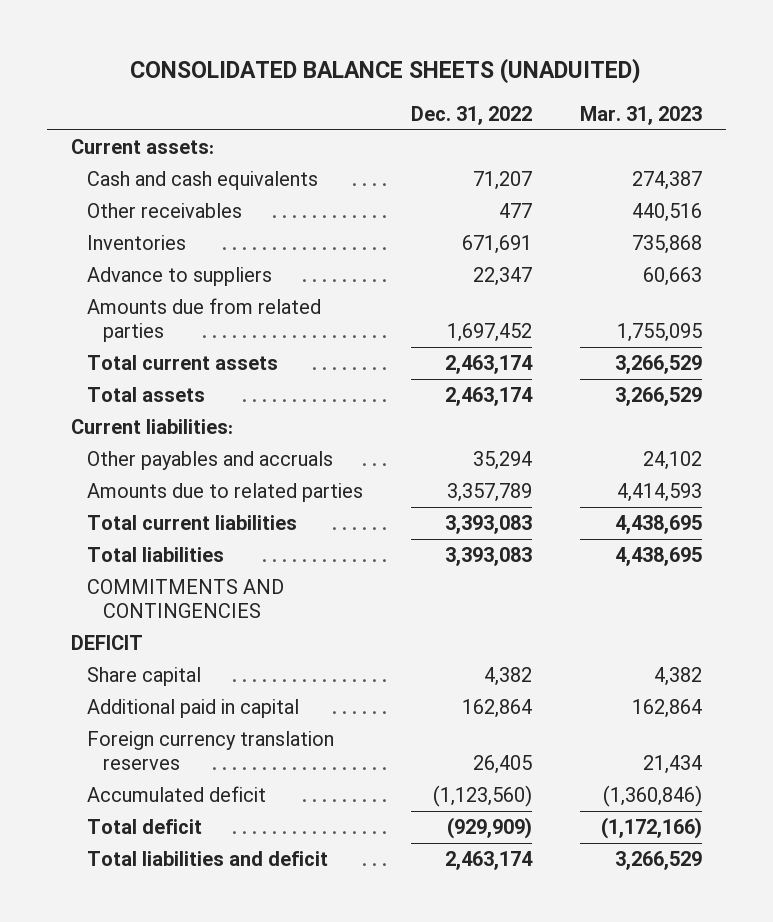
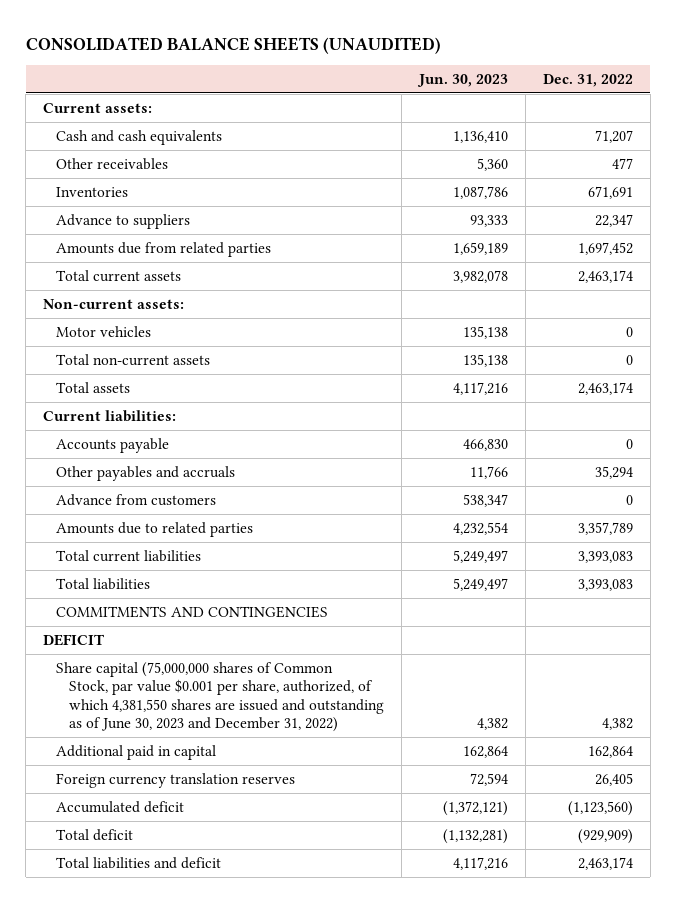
- CONSOLIDATED BALANCE SHEETS (UNADUITED)
+ CONSOLIDATED BALANCE SHEETS (UNAUDITED)
- | Dec. 31, 2022 | Mar. 31, 2023
+ | Jun. 30, 2023 | Dec. 31, 2022
+ Non-current assets:
+ Motor vehicles | 135,138 | 0
+ Total non-current assets | 135,138 | 0
+ Accounts payable | 466,830 | 0
+ Advance from customers | 538,347 | 0
- Share capital | 4,382 | 4,382
+ Share capital (75,000,000 shares of Common Stock, par value $0.001 per share, authorized, of which 4,381,550 shares are issued and outstanding as of June 30, 2023 and December 31, 2022) | 4,382 | 4,382

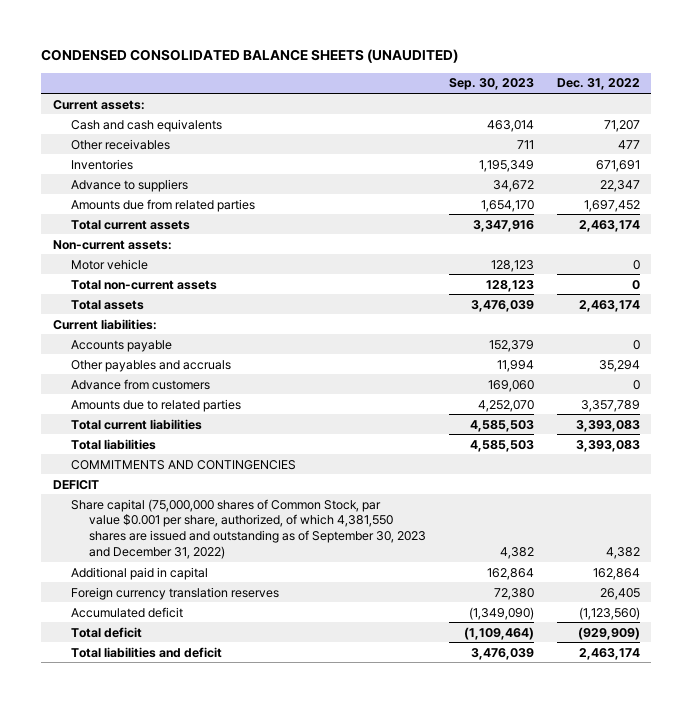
- CONSOLIDATED BALANCE SHEETS (UNAUDITED)
+ CONDENSED CONSOLIDATED BALANCE SHEETS (UNAUDITED)
- | Jun. 30, 2023 | Dec. 31, 2022
+ | Sep. 30, 2023 | Dec. 31, 2022
- Motor vehicles | 135,138 | 0
+ Motor vehicle | 128,123 | 0
- Share capital (75,000,000 shares of Common Stock, par value $0.001 per share, authorized, of which 4,381,550 shares are issued and outstanding as of June 30, 2023 and December 31, 2022) | 4,382 | 4,382
+ Share capital (75,000,000 shares of Common Stock, par value $0.001 per share, authorized, of which 4,381,550 shares are issued and outstanding as of September 30, 2023 and December 31, 2022) | 4,382 | 4,382

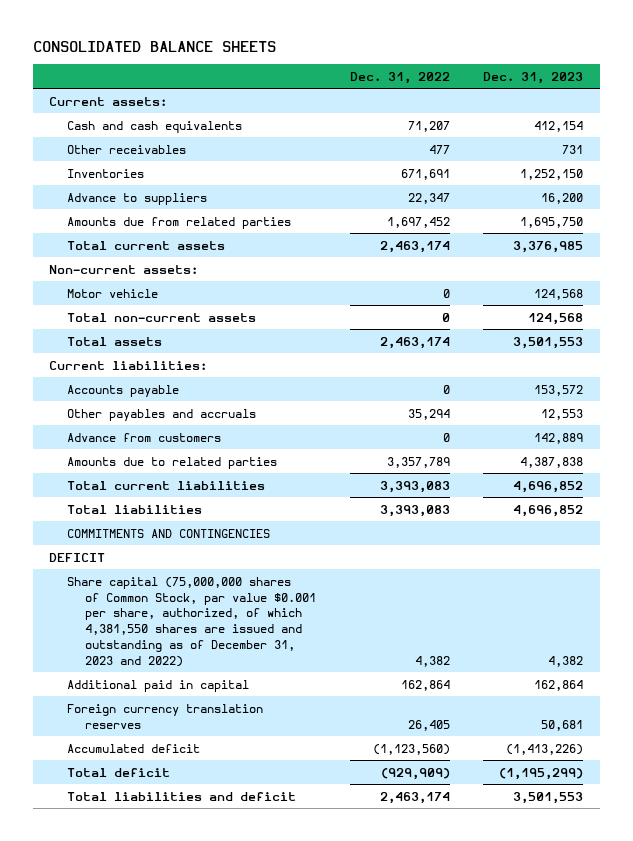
- CONDENSED CONSOLIDATED BALANCE SHEETS (UNAUDITED)
+ CONSOLIDATED BALANCE SHEETS
- | Sep. 30, 2023 | Dec. 31, 2022
+ | Dec. 31, 2022 | Dec. 31, 2023
- Share capital (75,000,000 shares of Common Stock, par value $0.001 per share, authorized, of which 4,381,550 shares are issued and outstanding as of September 30, 2023 and December 31, 2022) | 4,382 | 4,382
+ Share capital (75,000,000 shares of Common Stock, par value $0.001 per share, authorized, of which 4,381,550 shares are issued and outstanding as of December 31, 2023 and 2022) | 4,382 | 4,382

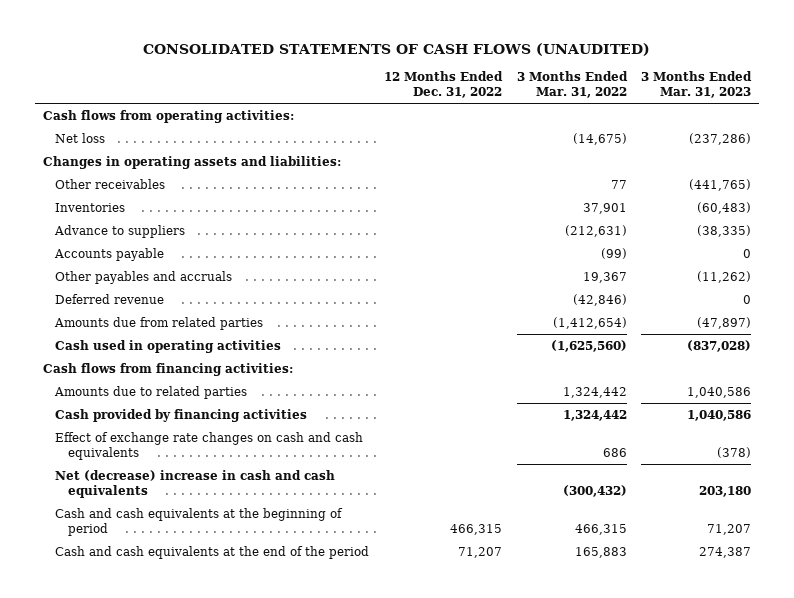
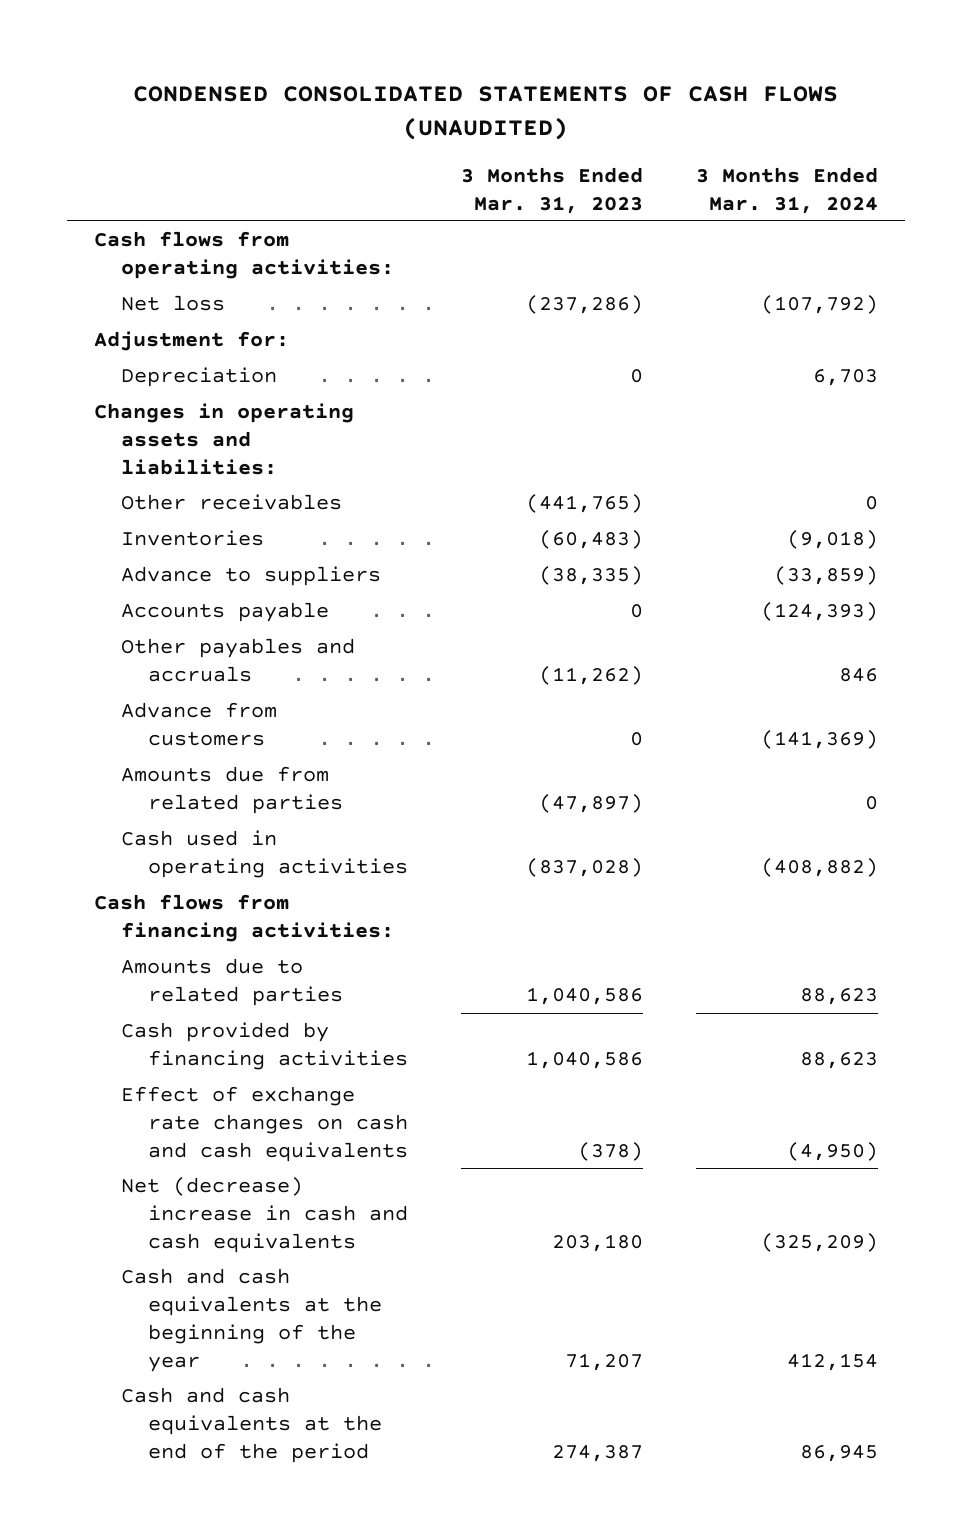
- CONSOLIDATED STATEMENTS OF CASH FLOWS (UNAUDITED)
+ CONDENSED CONSOLIDATED STATEMENTS OF CASH FLOWS (UNAUDITED)
- | 12 Months Ended Dec. 31, 2022 | 3 Months Ended Mar. 31, 2022 | 3 Months Ended Mar. 31, 2023
+ | 3 Months Ended Mar. 31, 2023 | 3 Months Ended Mar. 31, 2024
+ Adjustment for:
+ Depreciation | 0 | 6,703
- Deferred revenue | | (42,846) | 0
+ Advance from customers | 0 | (141,369)
- Cash and cash equivalents at the beginning of period | 466,315 | 466,315 | 71,207
+ Cash and cash equivalents at the beginning of the year | 71,207 | 412,154

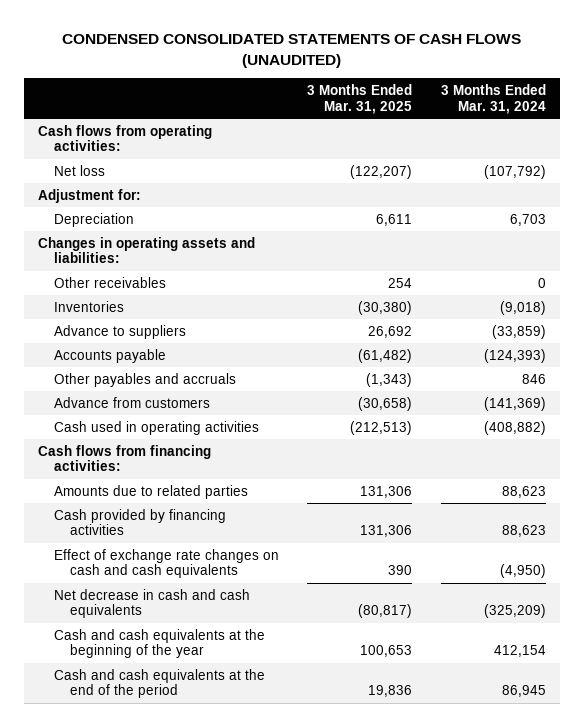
- | 3 Months Ended Mar. 31, 2023 | 3 Months Ended Mar. 31, 2024
+ | 3 Months Ended Mar. 31, 2025 | 3 Months Ended Mar. 31, 2024
- Amounts due from related parties | (47,897) | 0
- Net (decrease) increase in cash and cash equivalents | 203,180 | (325,209)
+ Net decrease in cash and cash equivalents | (80,817) | (325,209)

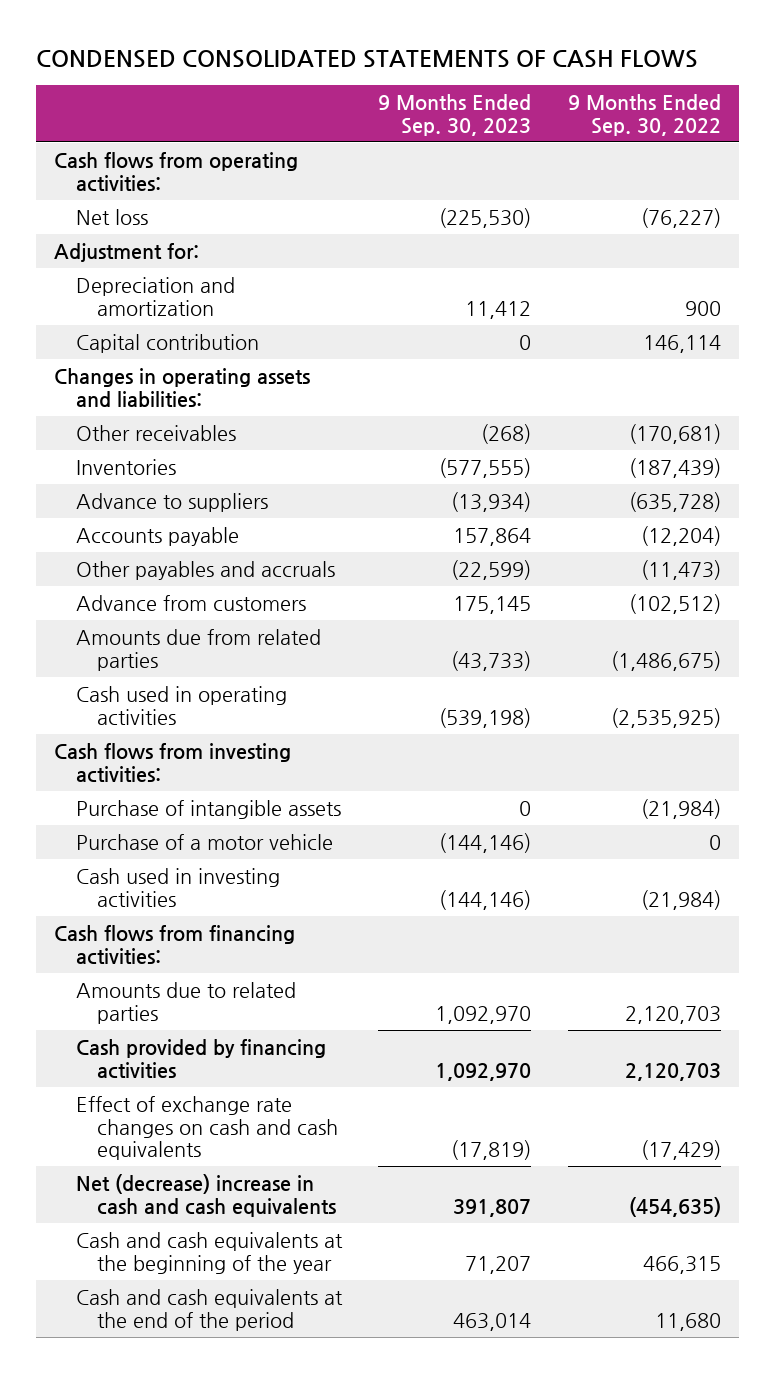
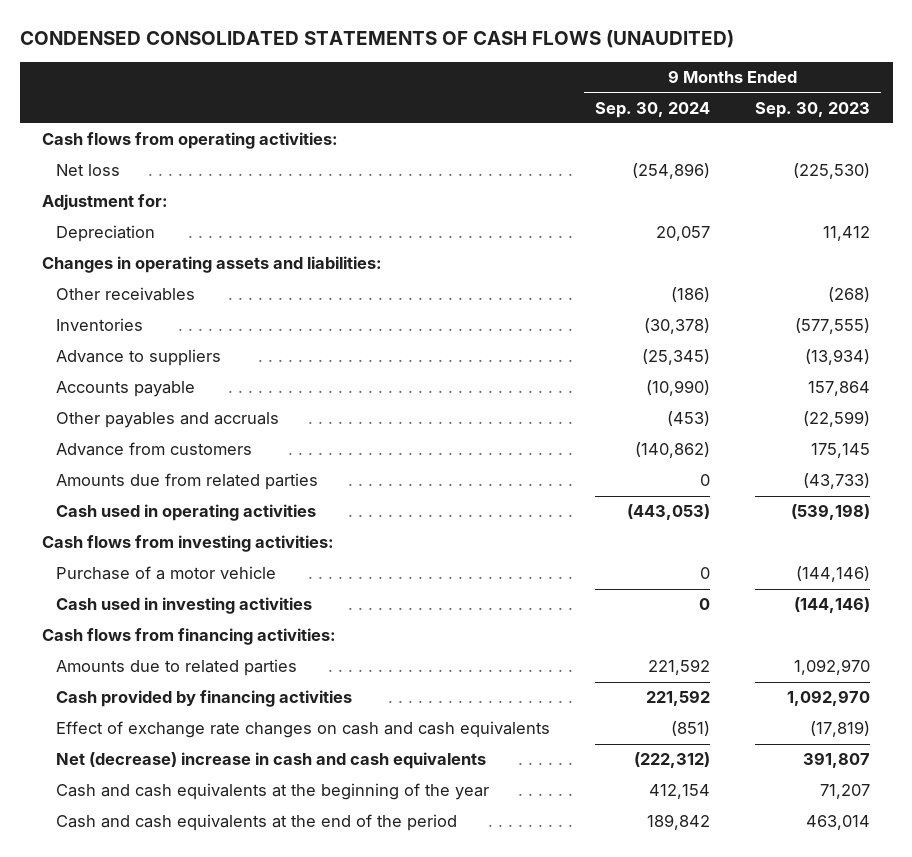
- CONDENSED CONSOLIDATED STATEMENTS OF CASH FLOWS
+ CONDENSED CONSOLIDATED STATEMENTS OF CASH FLOWS (UNAUDITED)
- | 9 Months Ended Sep. 30, 2023 | 9 Months Ended Sep. 30, 2022
+ | 9 Months Ended Sep. 30, 2024 | 9 Months Ended Sep. 30, 2023
- Depreciation and amortization | 11,412 | 900
- Capital contribution | 0 | 146,114
+ Depreciation | 20,057 | 11,412
- Purchase of intangible assets | 0 | (21,984)

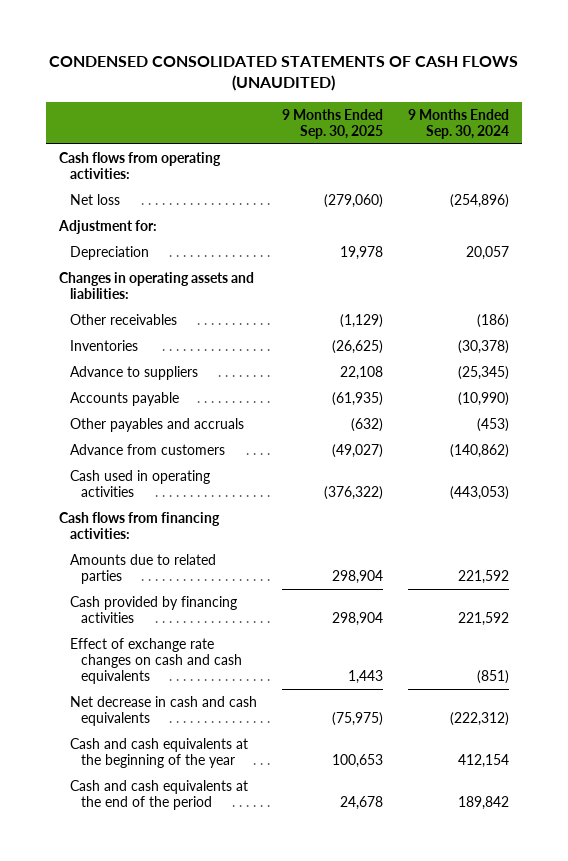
- | 9 Months Ended Sep. 30, 2024 | 9 Months Ended Sep. 30, 2023
+ | 9 Months Ended Sep. 30, 2025 | 9 Months Ended Sep. 30, 2024
- Amounts due from related parties | 0 | (43,733)
- Cash flows from investing activities:
- Purchase of a motor vehicle | 0 | (144,146)
- Cash used in investing activities | 0 | (144,146)
- Net (decrease) increase in cash and cash equivalents | (222,312) | 391,807
+ Net decrease in cash and cash equivalents | (75,975) | (222,312)

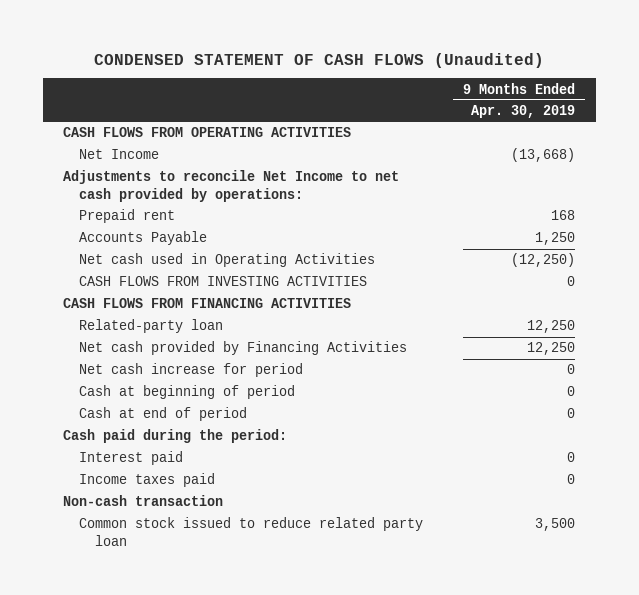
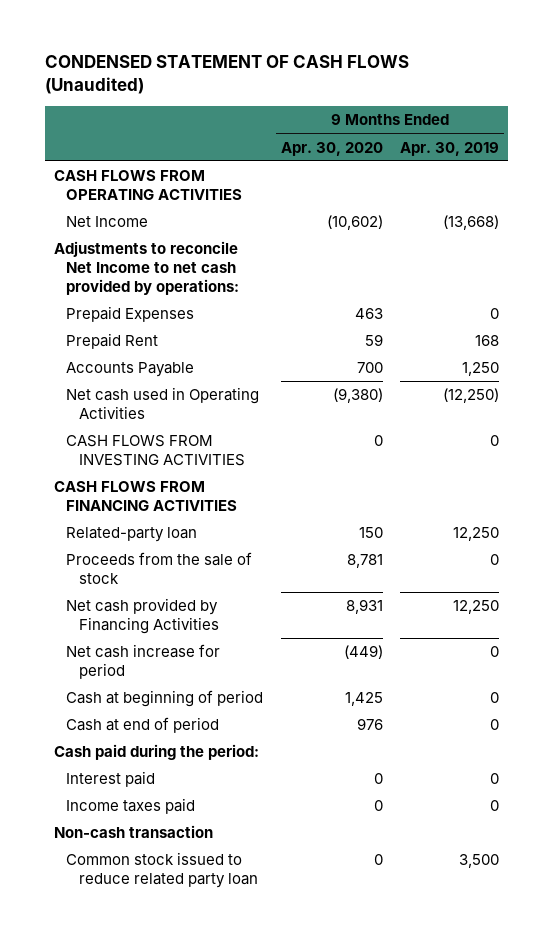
- | 9 Months Ended Apr. 30, 2019
+ | 9 Months Ended Apr. 30, 2020 | 9 Months Ended Apr. 30, 2019
- Prepaid rent | 168
+ Prepaid Expenses | 463 | 0
+ Prepaid Rent | 59 | 168
+ Proceeds from the sale of stock | 8,781 | 0

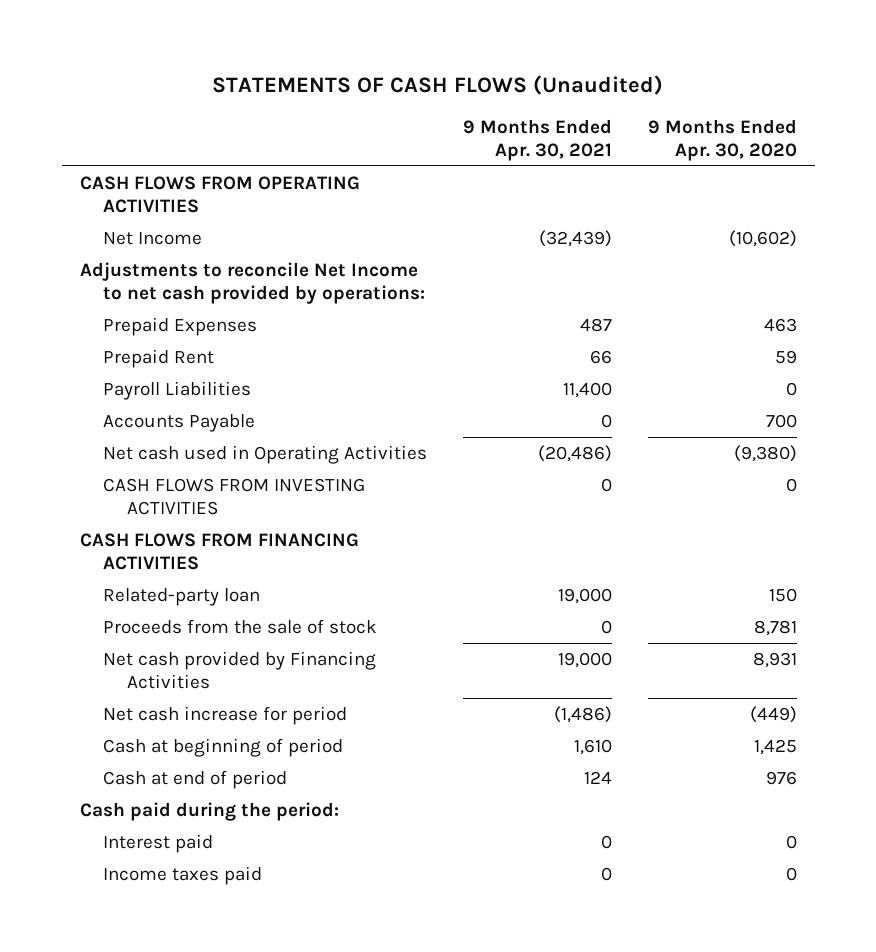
- CONDENSED STATEMENT OF CASH FLOWS (Unaudited)
+ STATEMENTS OF CASH FLOWS (Unaudited)
- | 9 Months Ended Apr. 30, 2020 | 9 Months Ended Apr. 30, 2019
+ | 9 Months Ended Apr. 30, 2021 | 9 Months Ended Apr. 30, 2020
+ Payroll Liabilities | 11,400 | 0
- Non-cash transaction
- Common stock issued to reduce related party loan | 0 | 3,500

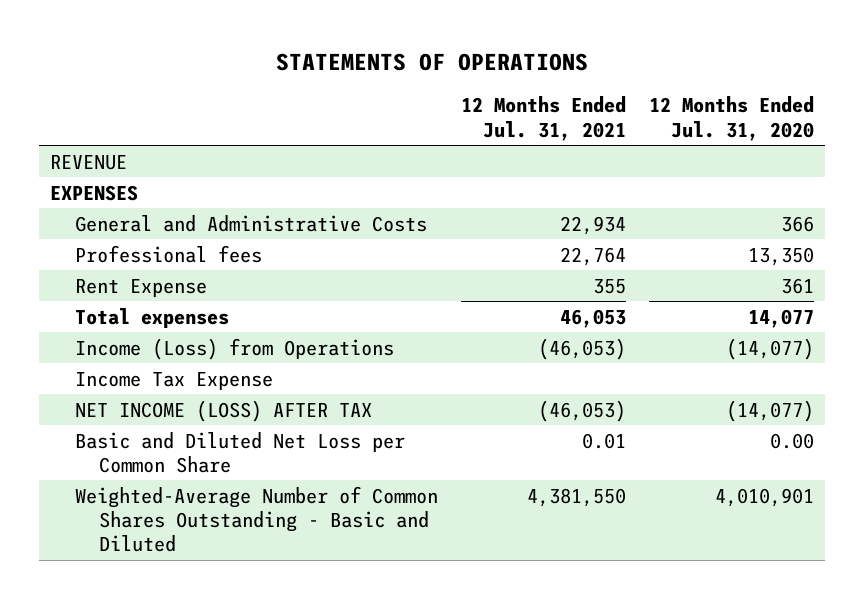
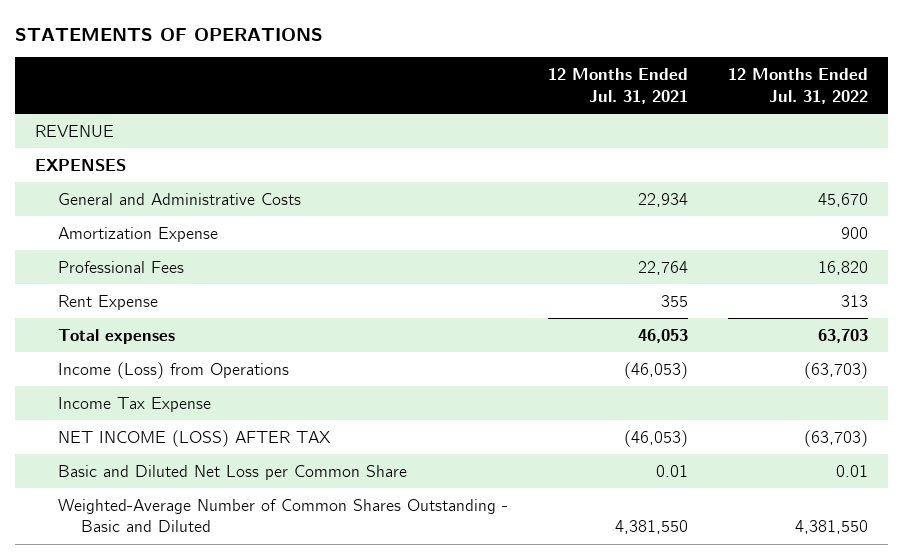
- | 12 Months Ended Jul. 31, 2021 | 12 Months Ended Jul. 31, 2020
+ | 12 Months Ended Jul. 31, 2021 | 12 Months Ended Jul. 31, 2022
- Professional fees | 22,764 | 13,350
+ Amortization Expense | | 900
+ Professional Fees | 22,764 | 16,820

